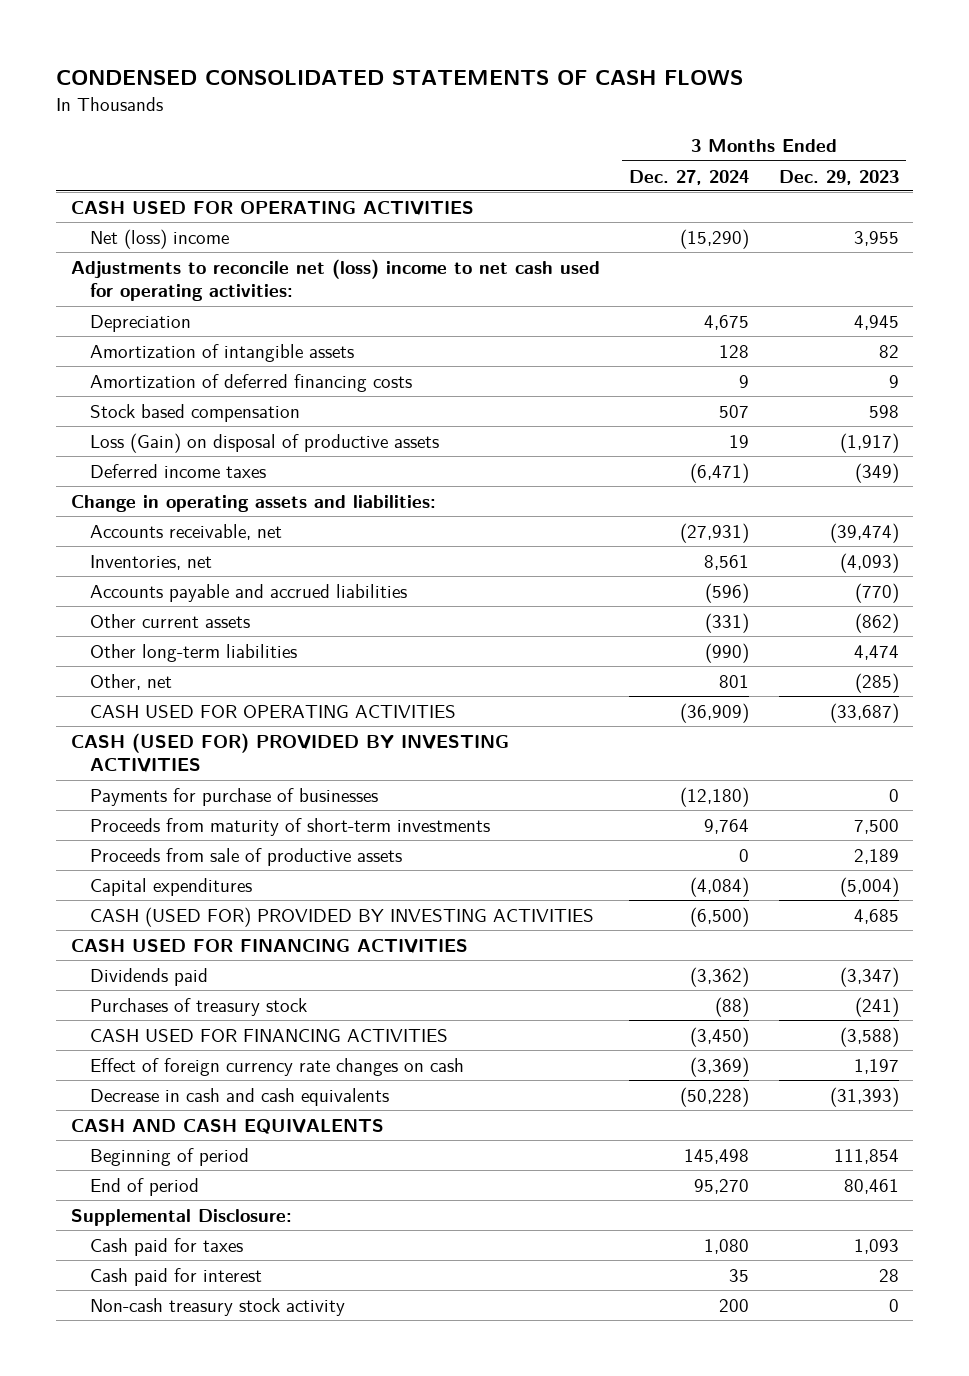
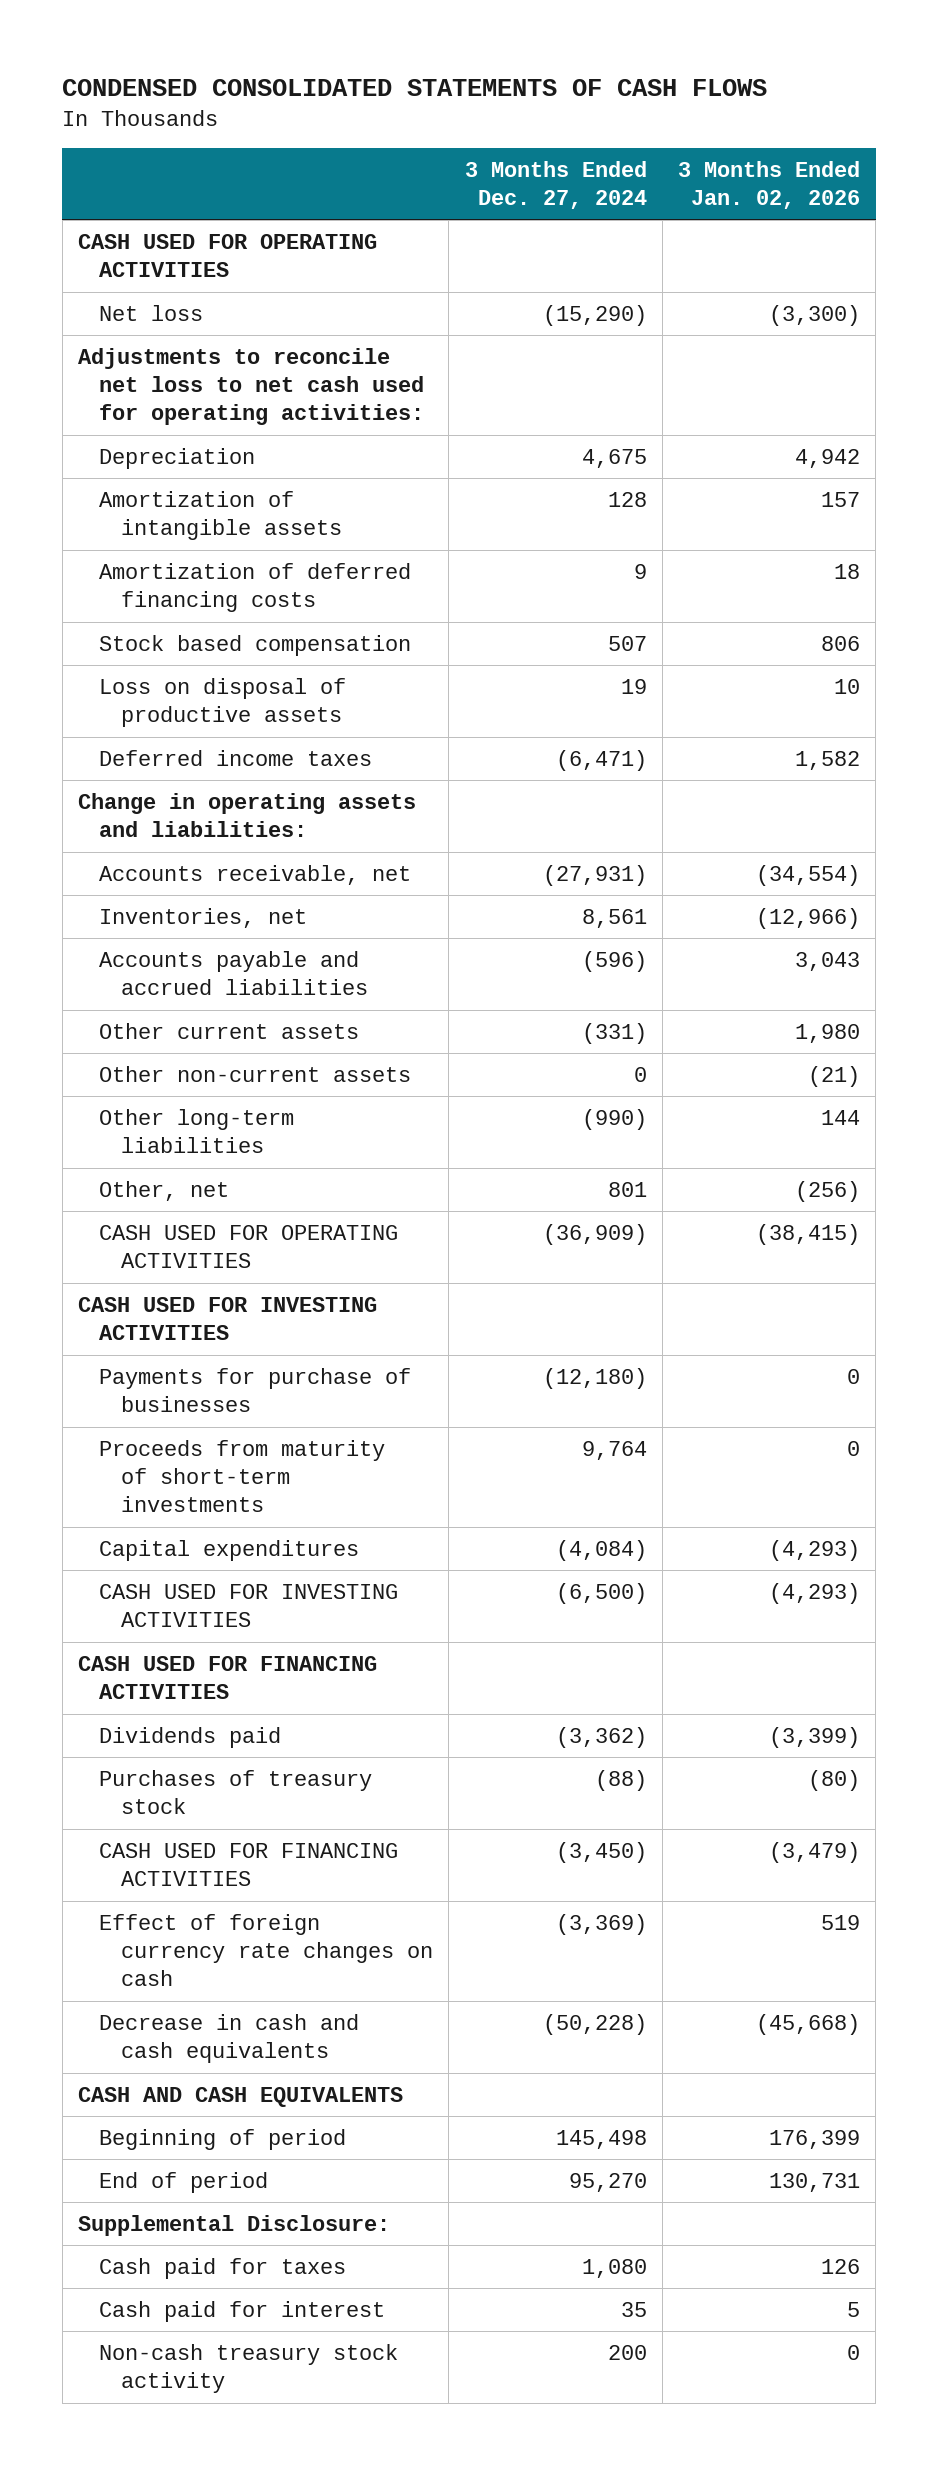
- | 3 Months Ended Dec. 27, 2024 | 3 Months Ended Dec. 29, 2023
+ | 3 Months Ended Dec. 27, 2024 | 3 Months Ended Jan. 02, 2026
- Net (loss) income | (15,290) | 3,955
- Adjustments to reconcile net (loss) income to net cash used for operating activities:
+ Net loss | (15,290) | (3,300)
+ Adjustments to reconcile net loss to net cash used for operating activities:
- Loss (Gain) on disposal of productive assets | 19 | (1,917)
+ Loss on disposal of productive assets | 19 | 10
+ Other non-current assets | 0 | (21)
- CASH (USED FOR) PROVIDED BY INVESTING ACTIVITIES
+ CASH USED FOR INVESTING ACTIVITIES
- Proceeds from sale of productive assets | 0 | 2,189
- CASH (USED FOR) PROVIDED BY INVESTING ACTIVITIES | (6,500) | 4,685
+ CASH USED FOR INVESTING ACTIVITIES | (6,500) | (4,293)

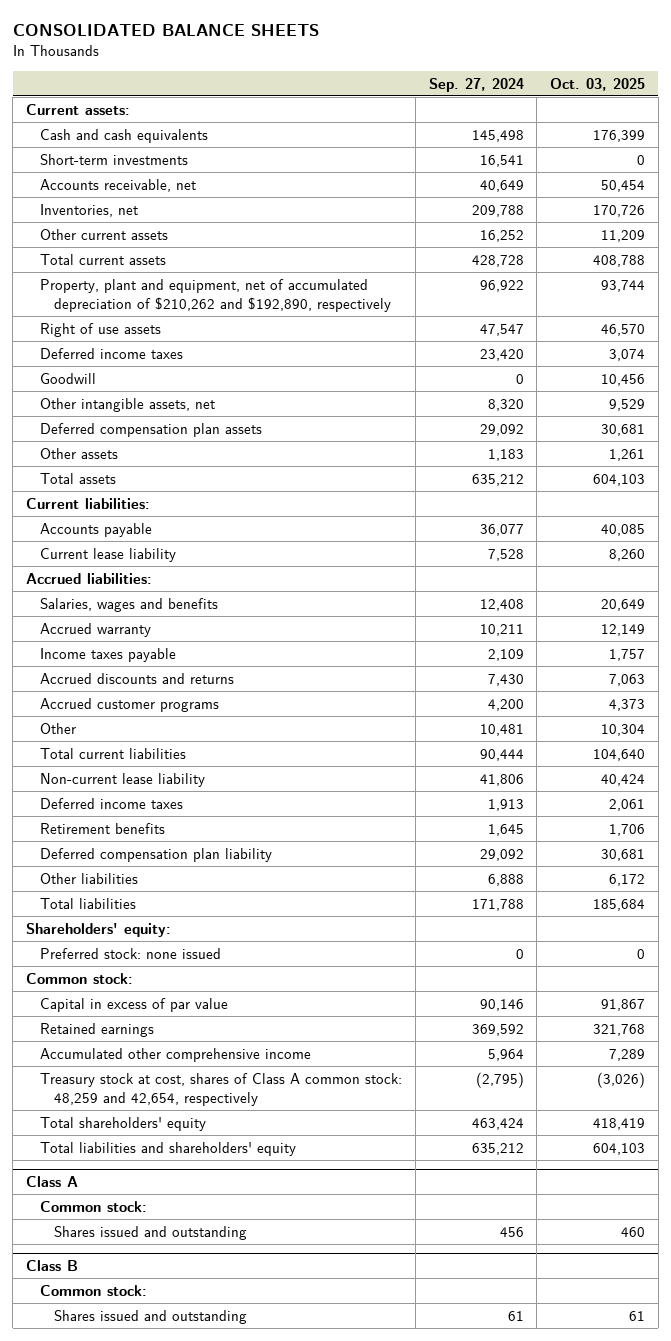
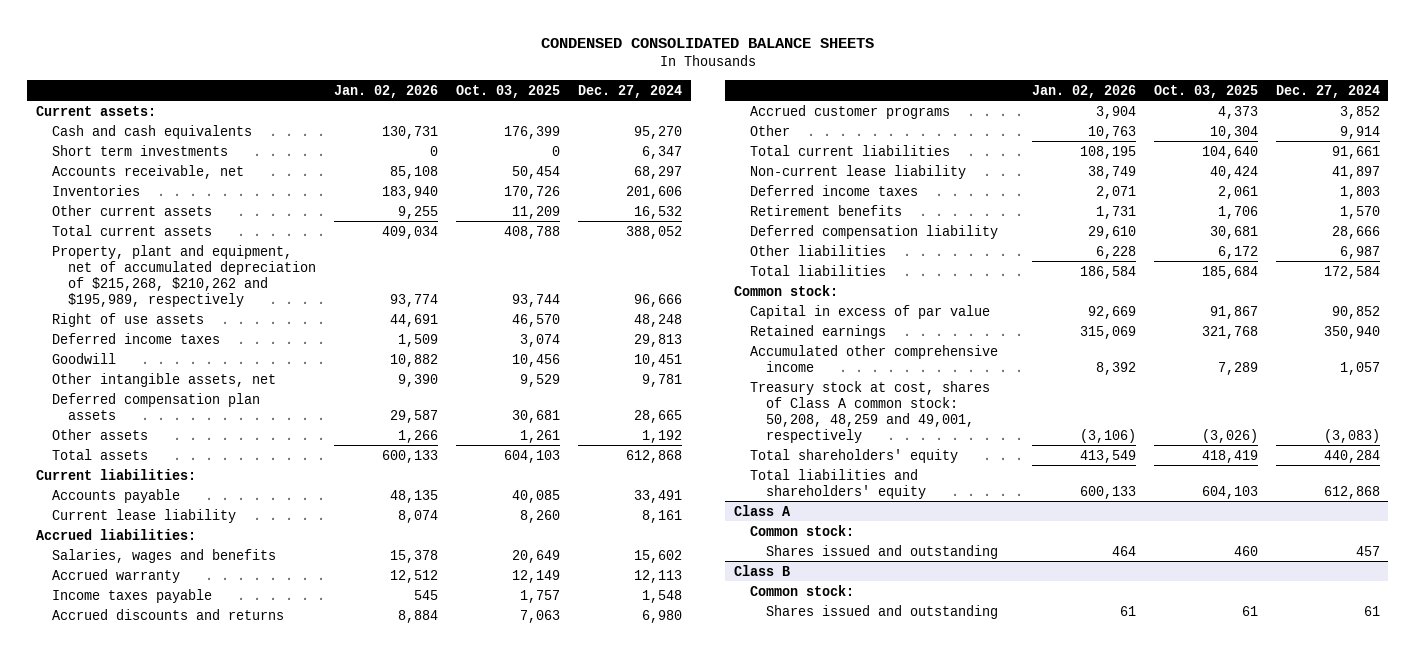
- CONSOLIDATED BALANCE SHEETS
+ CONDENSED CONSOLIDATED BALANCE SHEETS
- | Sep. 27, 2024 | Oct. 03, 2025
+ | Jan. 02, 2026 | Oct. 03, 2025 | Dec. 27, 2024
- Short-term investments | 16,541 | 0
+ Short term investments | 0 | 0 | 6,347
- Inventories, net | 209,788 | 170,726
+ Inventories | 183,940 | 170,726 | 201,606
- Property, plant and equipment, net of accumulated depreciation of $210,262 and $192,890, respectively | 96,922 | 93,744
+ Property, plant and equipment, net of accumulated depreciation of $215,268, $210,262 and $195,989, respectively | 93,774 | 93,744 | 96,666
- Deferred compensation plan liability | 29,092 | 30,681
+ Deferred compensation liability | 29,610 | 30,681 | 28,666
- Shareholders' equity:
- Preferred stock: none issued | 0 | 0
- Treasury stock at cost, shares of Class A common stock: 48,259 and 42,654, respectively | (2,795) | (3,026)
+ Treasury stock at cost, shares of Class A common stock: 50,208, 48,259 and 49,001, respectively | (3,106) | (3,026) | (3,083)

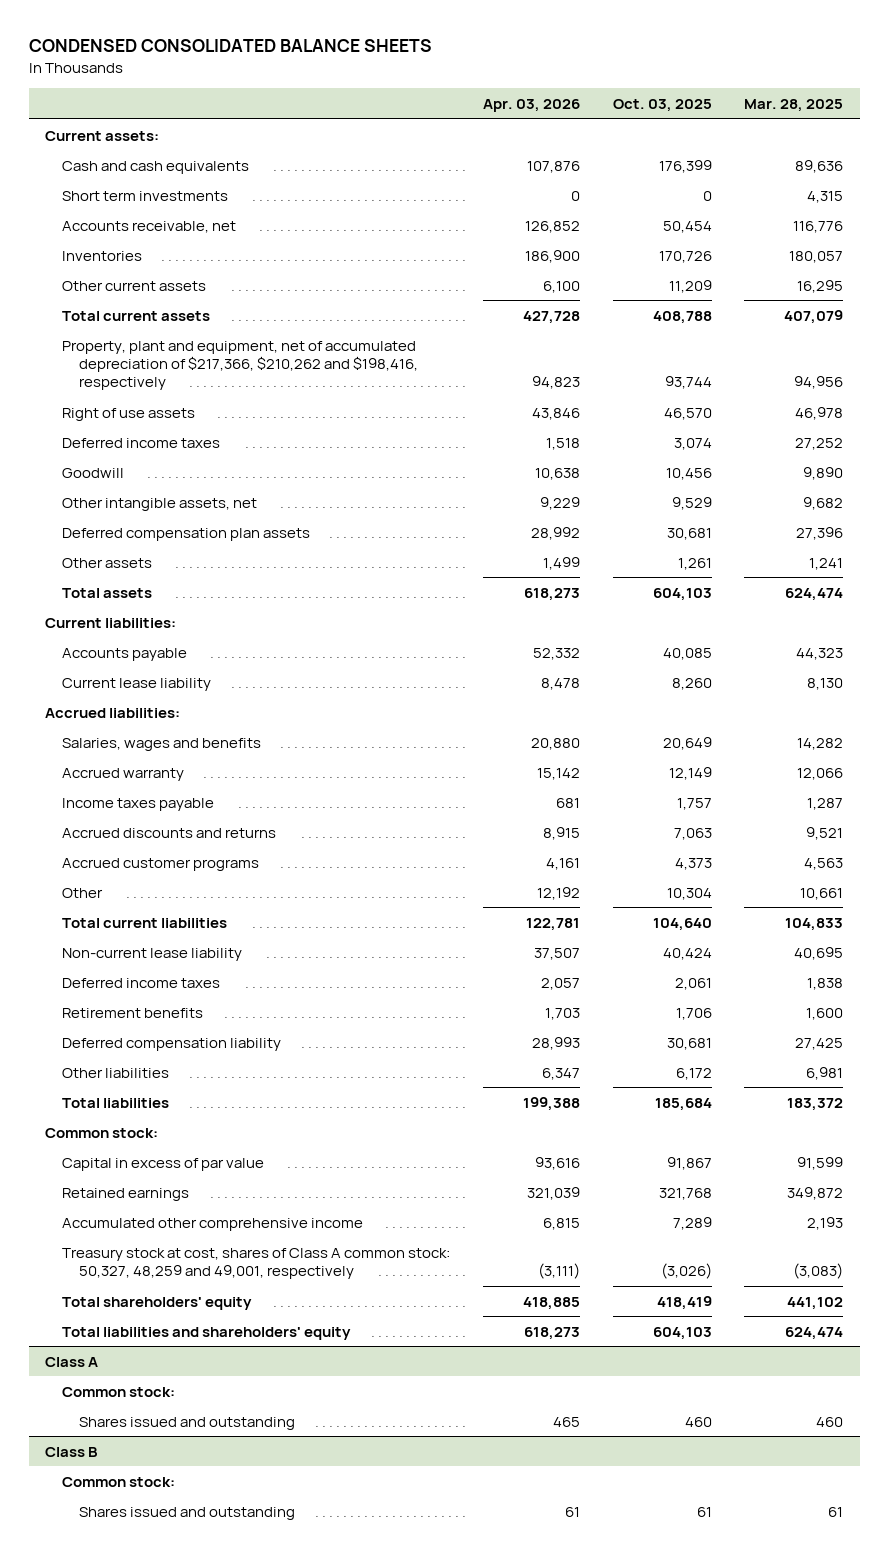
- | Jan. 02, 2026 | Oct. 03, 2025 | Dec. 27, 2024
+ | Apr. 03, 2026 | Oct. 03, 2025 | Mar. 28, 2025
- Property, plant and equipment, net of accumulated depreciation of $215,268, $210,262 and $195,989, respectively | 93,774 | 93,744 | 96,666
+ Property, plant and equipment, net of accumulated depreciation of $217,366, $210,262 and $198,416, respectively | 94,823 | 93,744 | 94,956
- Treasury stock at cost, shares of Class A common stock: 50,208, 48,259 and 49,001, respectively | (3,106) | (3,026) | (3,083)
+ Treasury stock at cost, shares of Class A common stock: 50,327, 48,259 and 49,001, respectively | (3,111) | (3,026) | (3,083)

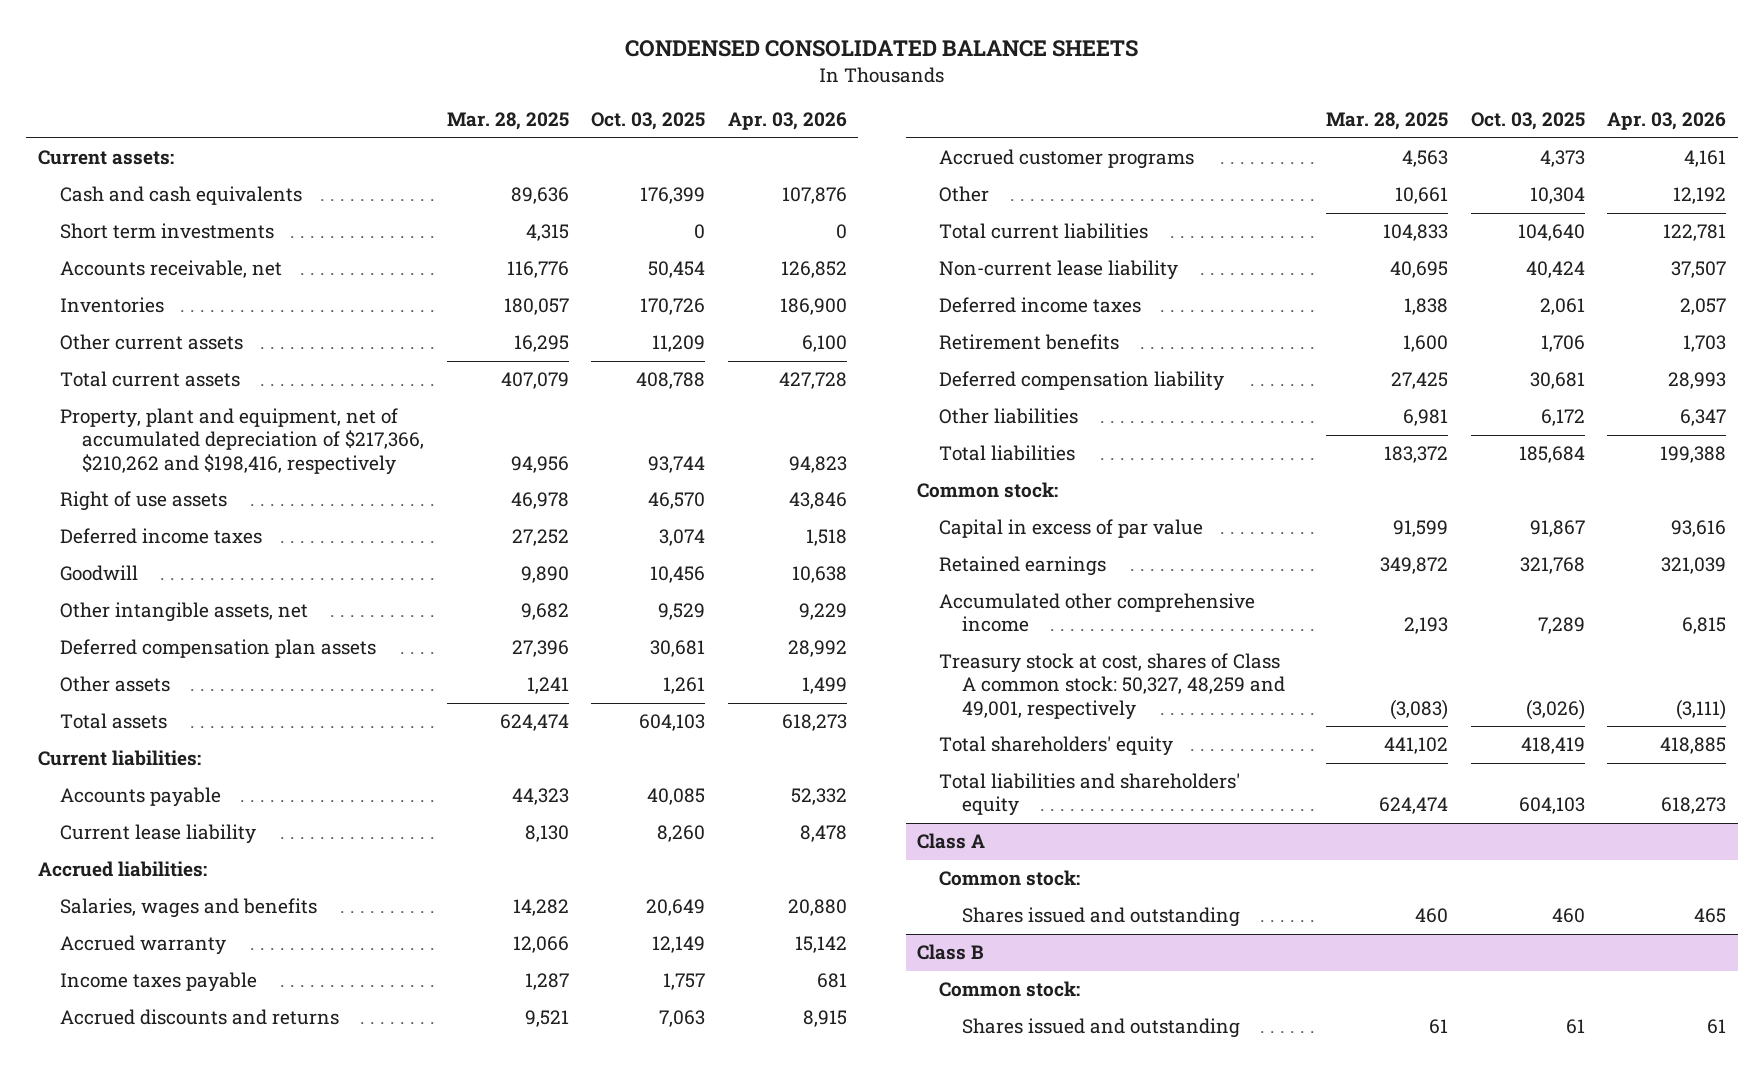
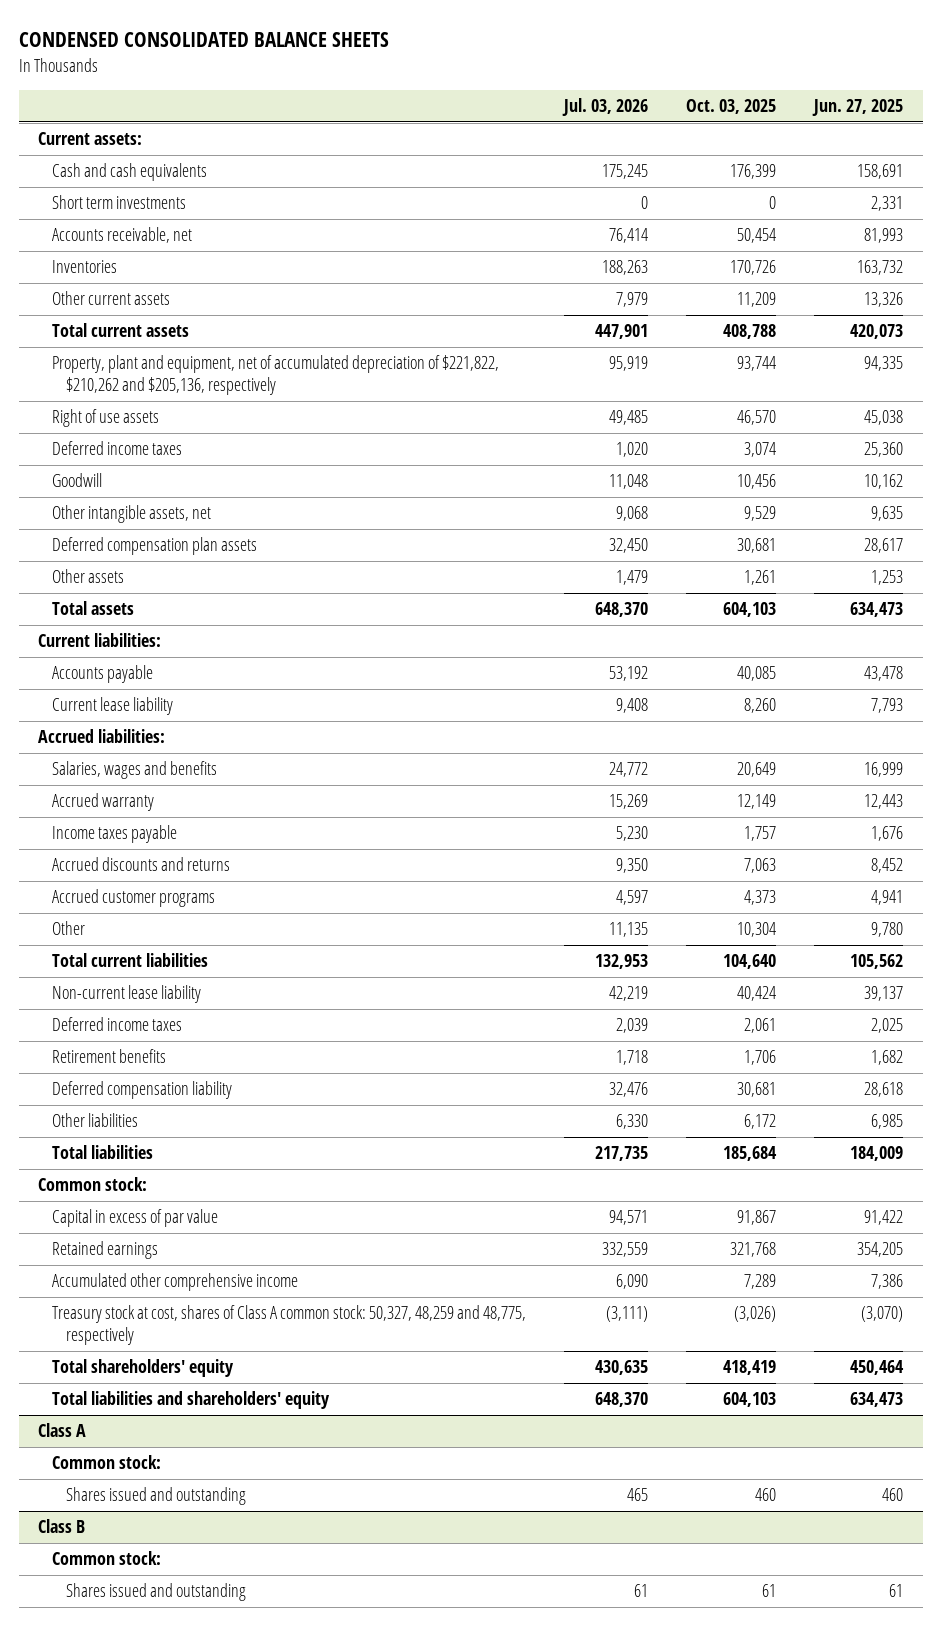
- | Mar. 28, 2025 | Oct. 03, 2025 | Apr. 03, 2026
+ | Jul. 03, 2026 | Oct. 03, 2025 | Jun. 27, 2025
- Property, plant and equipment, net of accumulated depreciation of $217,366, $210,262 and $198,416, respectively | 94,956 | 93,744 | 94,823
+ Property, plant and equipment, net of accumulated depreciation of $221,822, $210,262 and $205,136, respectively | 95,919 | 93,744 | 94,335
- Treasury stock at cost, shares of Class A common stock: 50,327, 48,259 and 49,001, respectively | (3,083) | (3,026) | (3,111)
+ Treasury stock at cost, shares of Class A common stock: 50,327, 48,259 and 48,775, respectively | (3,111) | (3,026) | (3,070)

